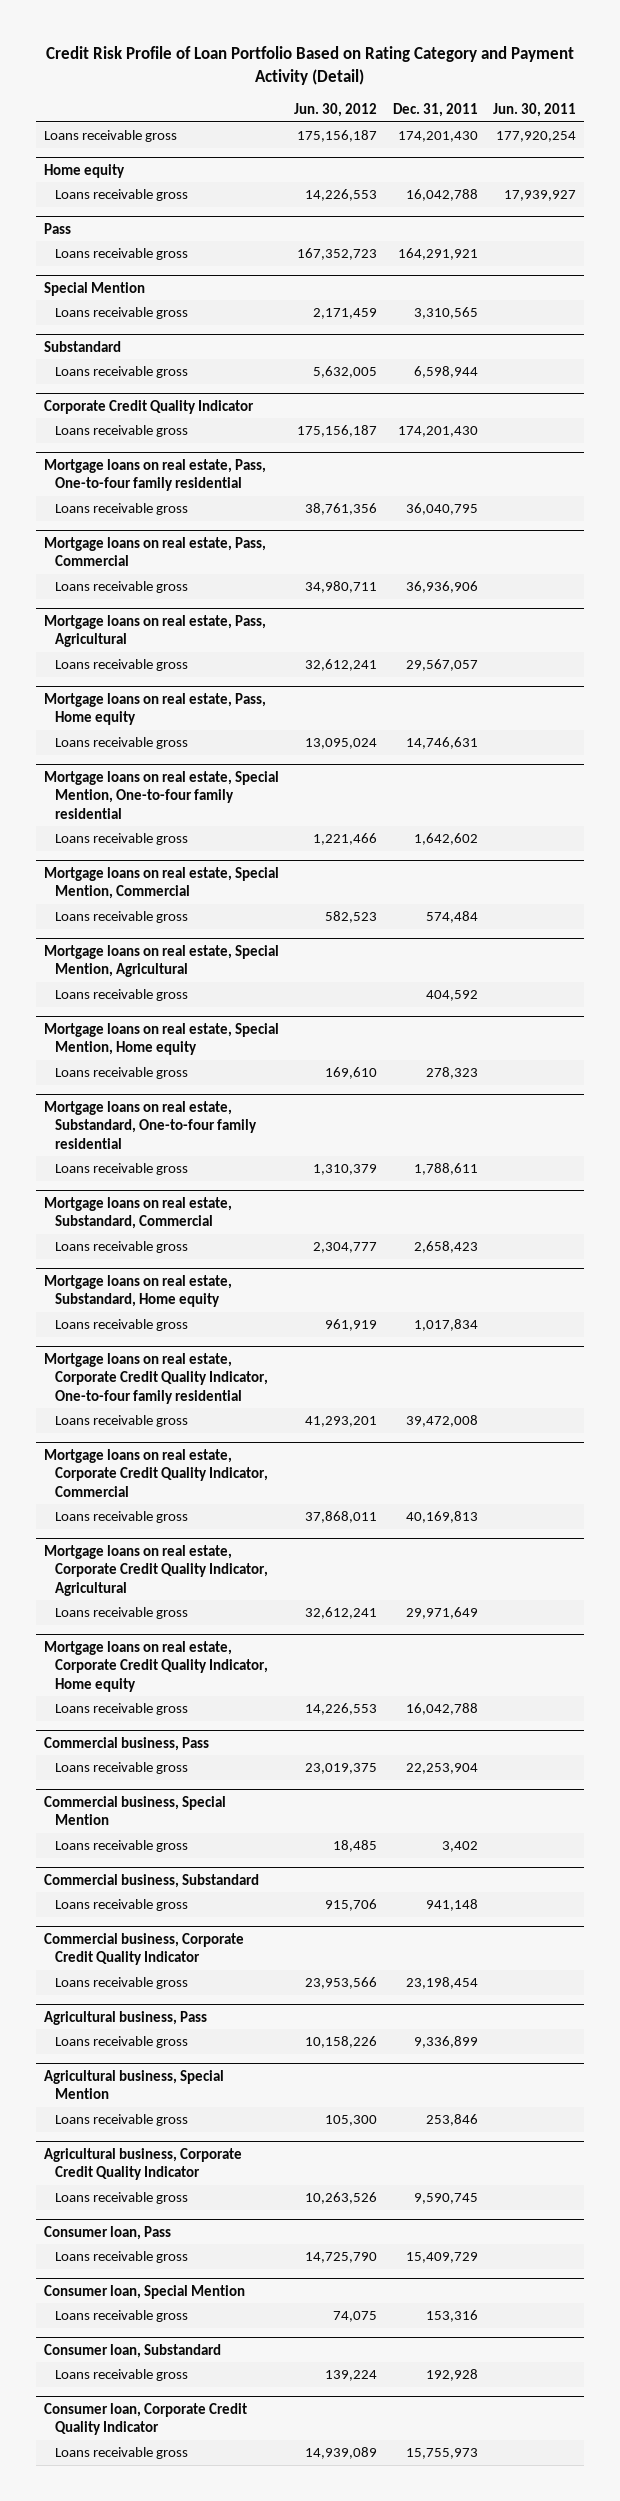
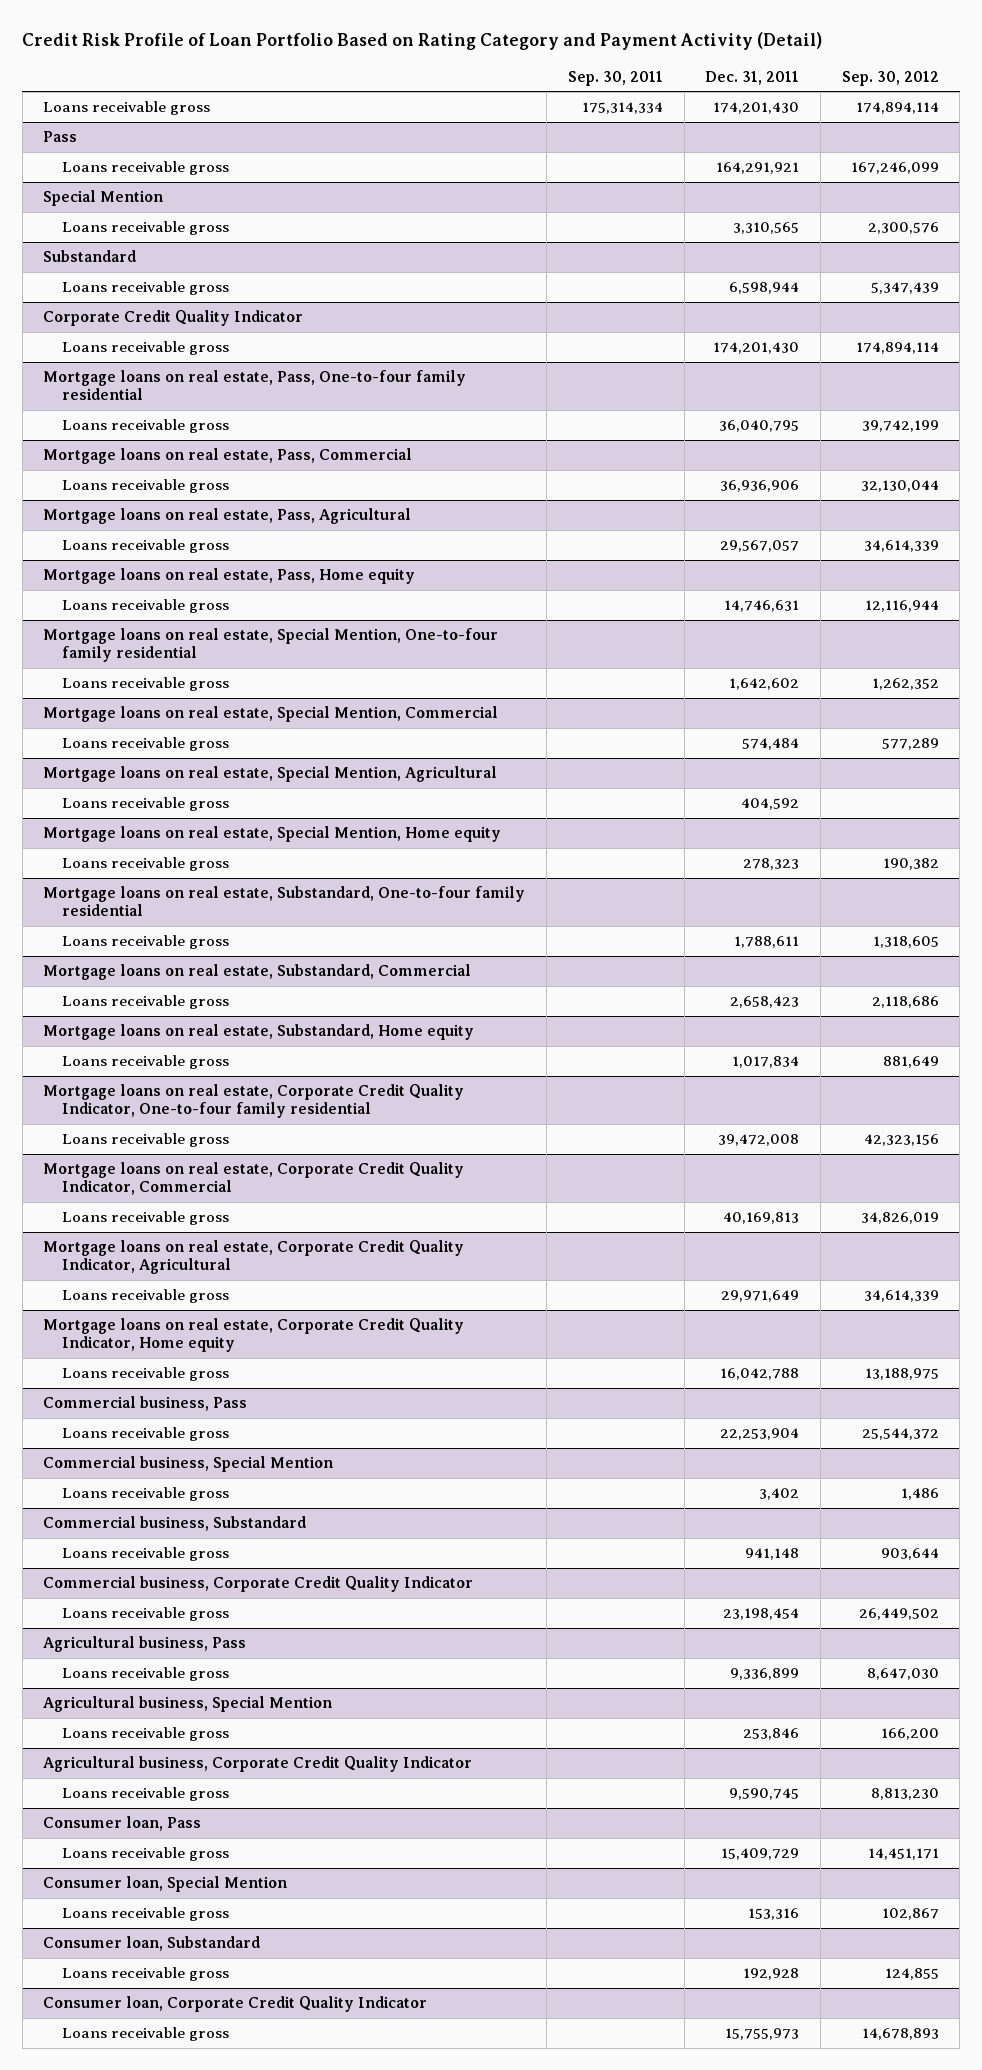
- | Jun. 30, 2012 | Dec. 31, 2011 | Jun. 30, 2011
+ | Sep. 30, 2011 | Dec. 31, 2011 | Sep. 30, 2012
- Home equity
- Loans receivable gross | 14,226,553 | 16,042,788 | 17,939,927

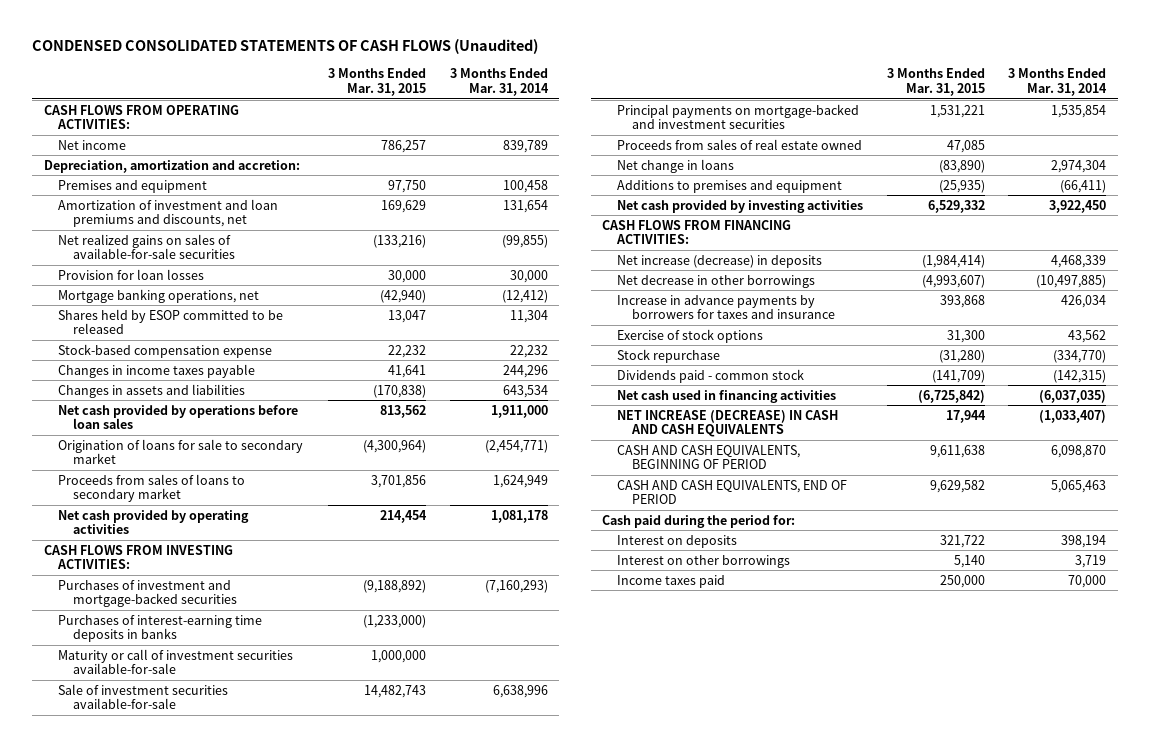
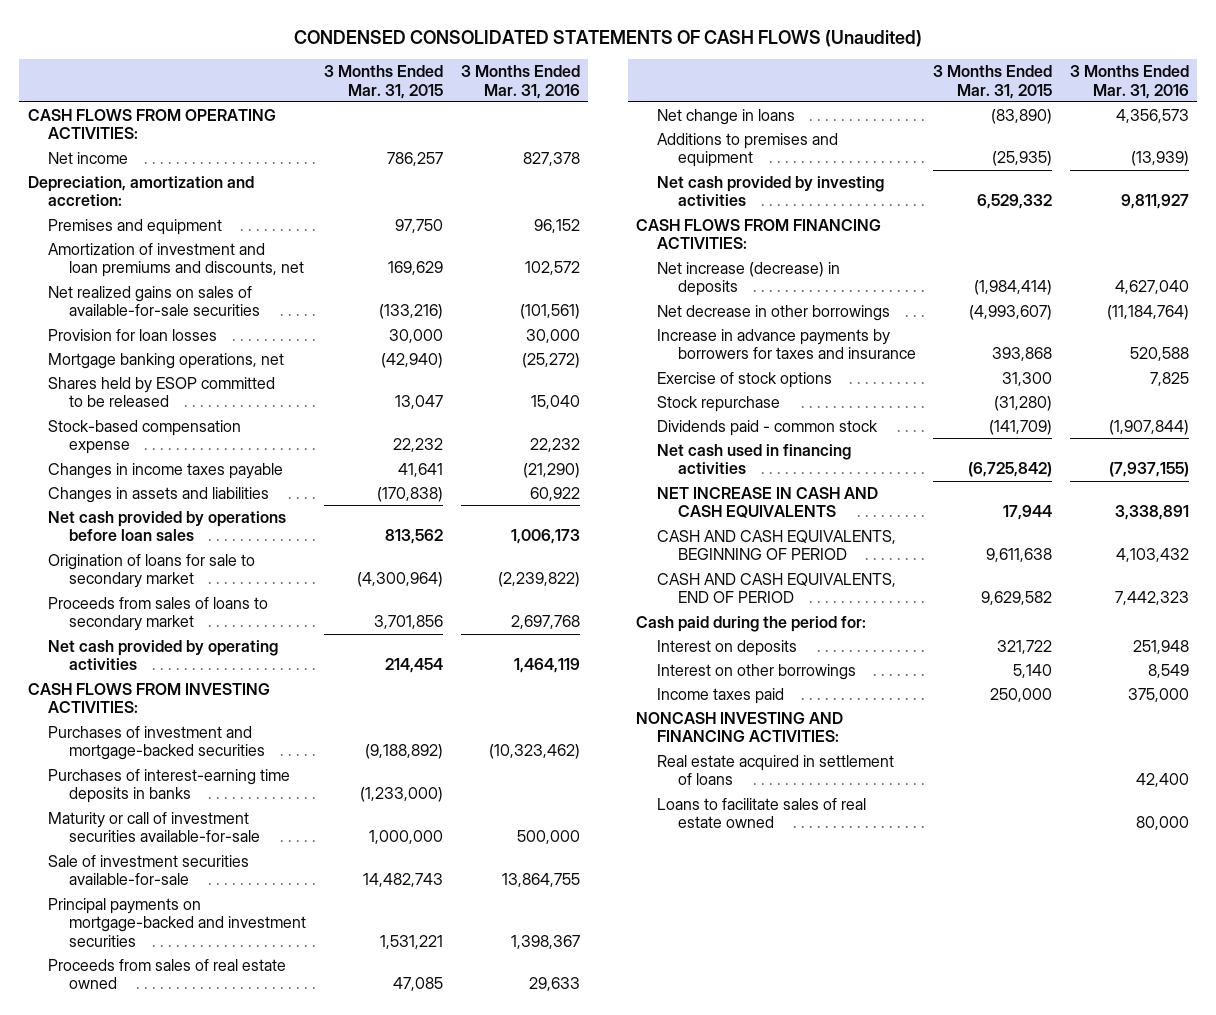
- | 3 Months Ended Mar. 31, 2015 | 3 Months Ended Mar. 31, 2014
+ | 3 Months Ended Mar. 31, 2015 | 3 Months Ended Mar. 31, 2016
- NET INCREASE (DECREASE) IN CASH AND CASH EQUIVALENTS | 17,944 | (1,033,407)
+ NET INCREASE IN CASH AND CASH EQUIVALENTS | 17,944 | 3,338,891
+ NONCASH INVESTING AND FINANCING ACTIVITIES:
+ Real estate acquired in settlement of loans | | 42,400
+ Loans to facilitate sales of real estate owned | | 80,000

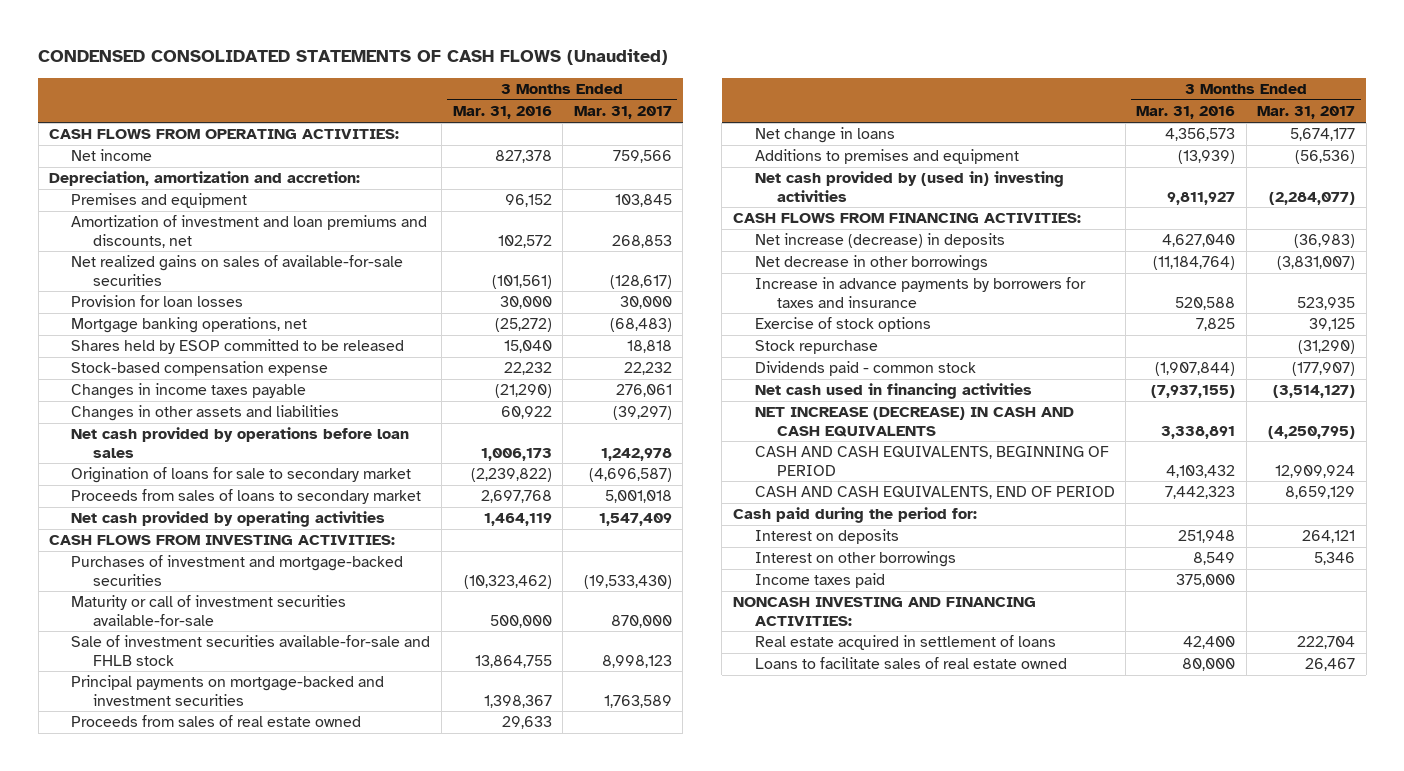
- | 3 Months Ended Mar. 31, 2015 | 3 Months Ended Mar. 31, 2016
+ | 3 Months Ended Mar. 31, 2016 | 3 Months Ended Mar. 31, 2017
- Changes in assets and liabilities | (170,838) | 60,922
+ Changes in other assets and liabilities | 60,922 | (39,297)
- Purchases of interest-earning time deposits in banks | (1,233,000) |
- Sale of investment securities available-for-sale | 14,482,743 | 13,864,755
+ Sale of investment securities available-for-sale and FHLB stock | 13,864,755 | 8,998,123
- Net cash provided by investing activities | 6,529,332 | 9,811,927
+ Net cash provided by (used in) investing activities | 9,811,927 | (2,284,077)
- NET INCREASE IN CASH AND CASH EQUIVALENTS | 17,944 | 3,338,891
+ NET INCREASE (DECREASE) IN CASH AND CASH EQUIVALENTS | 3,338,891 | (4,250,795)

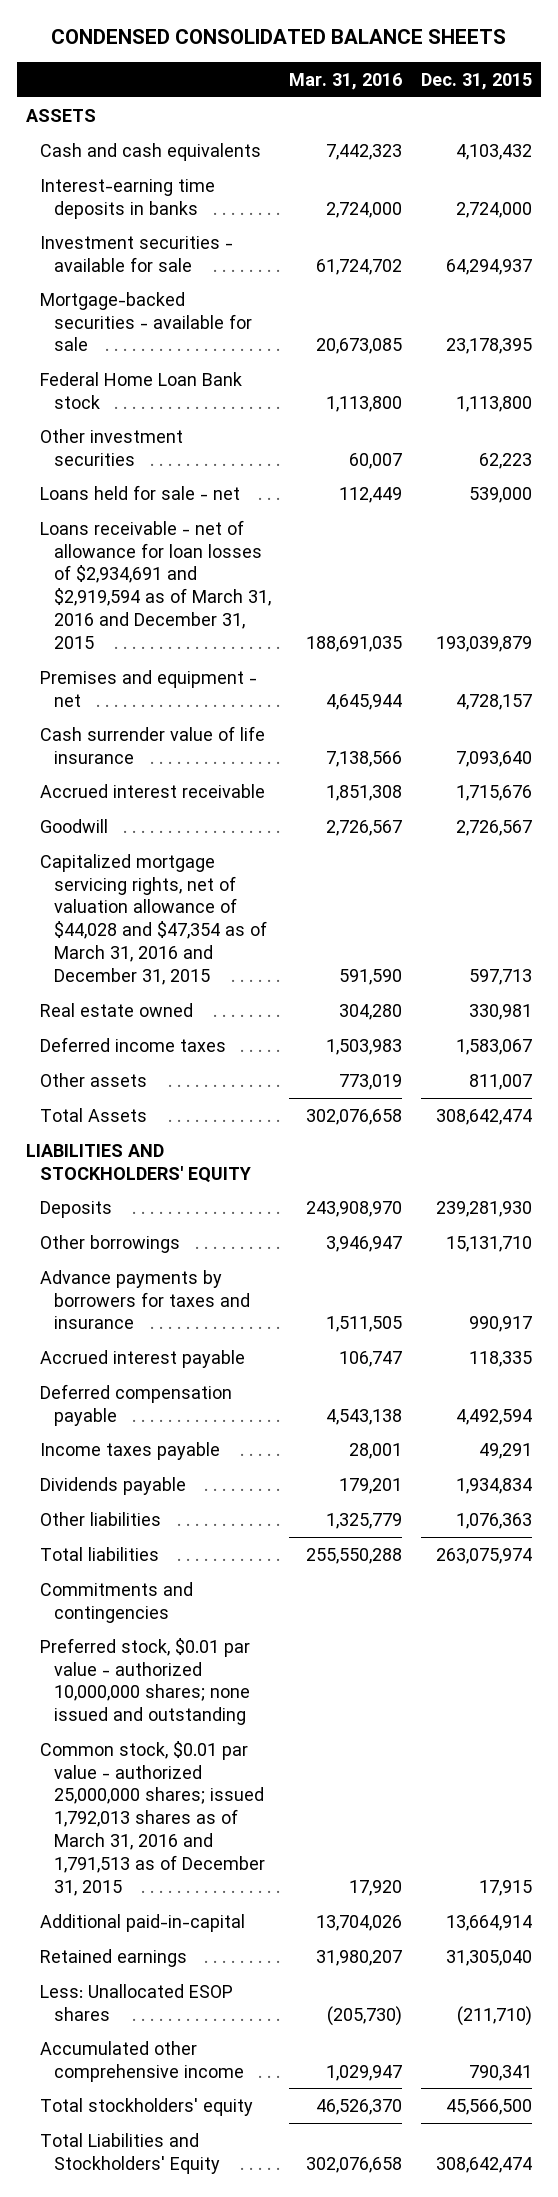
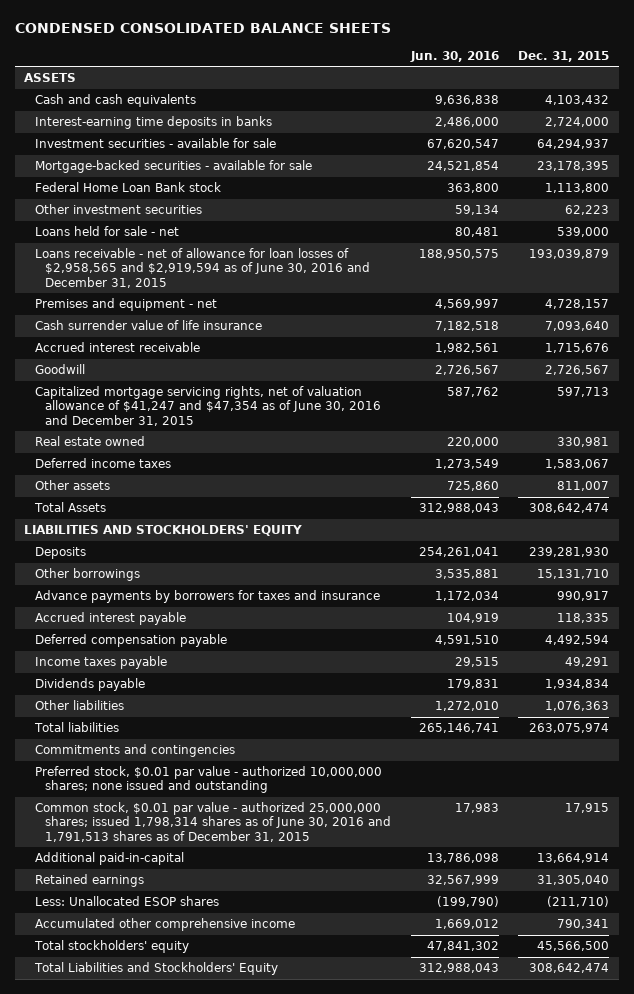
- | Mar. 31, 2016 | Dec. 31, 2015
+ | Jun. 30, 2016 | Dec. 31, 2015
- Loans receivable - net of allowance for loan losses of $2,934,691 and $2,919,594 as of March 31, 2016 and December 31, 2015 | 188,691,035 | 193,039,879
+ Loans receivable - net of allowance for loan losses of $2,958,565 and $2,919,594 as of June 30, 2016 and December 31, 2015 | 188,950,575 | 193,039,879
- Capitalized mortgage servicing rights, net of valuation allowance of $44,028 and $47,354 as of March 31, 2016 and December 31, 2015 | 591,590 | 597,713
+ Capitalized mortgage servicing rights, net of valuation allowance of $41,247 and $47,354 as of June 30, 2016 and December 31, 2015 | 587,762 | 597,713
- Common stock, $0.01 par value - authorized 25,000,000 shares; issued 1,792,013 shares as of March 31, 2016 and 1,791,513 as of December 31, 2015 | 17,920 | 17,915
+ Common stock, $0.01 par value - authorized 25,000,000 shares; issued 1,798,314 shares as of June 30, 2016 and 1,791,513 shares as of December 31, 2015 | 17,983 | 17,915

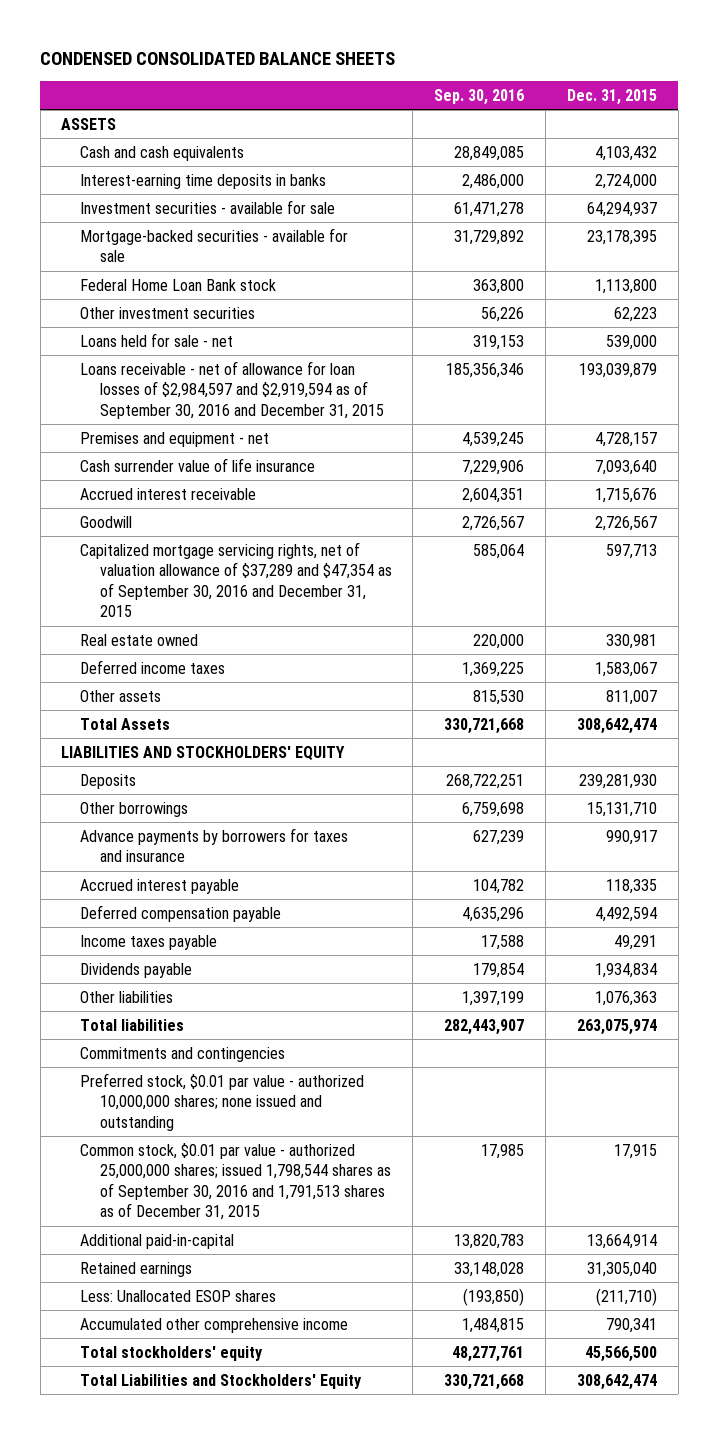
- | Jun. 30, 2016 | Dec. 31, 2015
+ | Sep. 30, 2016 | Dec. 31, 2015
- Loans receivable - net of allowance for loan losses of $2,958,565 and $2,919,594 as of June 30, 2016 and December 31, 2015 | 188,950,575 | 193,039,879
+ Loans receivable - net of allowance for loan losses of $2,984,597 and $2,919,594 as of September 30, 2016 and December 31, 2015 | 185,356,346 | 193,039,879
- Capitalized mortgage servicing rights, net of valuation allowance of $41,247 and $47,354 as of June 30, 2016 and December 31, 2015 | 587,762 | 597,713
+ Capitalized mortgage servicing rights, net of valuation allowance of $37,289 and $47,354 as of September 30, 2016 and December 31, 2015 | 585,064 | 597,713
- Common stock, $0.01 par value - authorized 25,000,000 shares; issued 1,798,314 shares as of June 30, 2016 and 1,791,513 shares as of December 31, 2015 | 17,983 | 17,915
+ Common stock, $0.01 par value - authorized 25,000,000 shares; issued 1,798,544 shares as of September 30, 2016 and 1,791,513 shares as of December 31, 2015 | 17,985 | 17,915

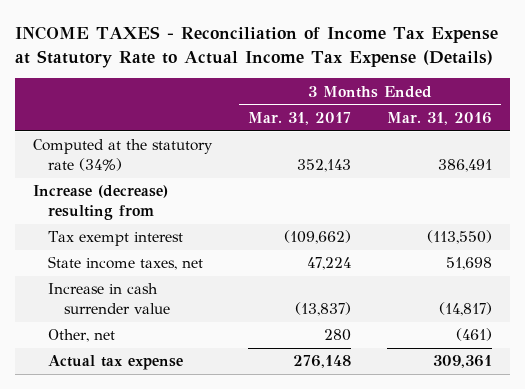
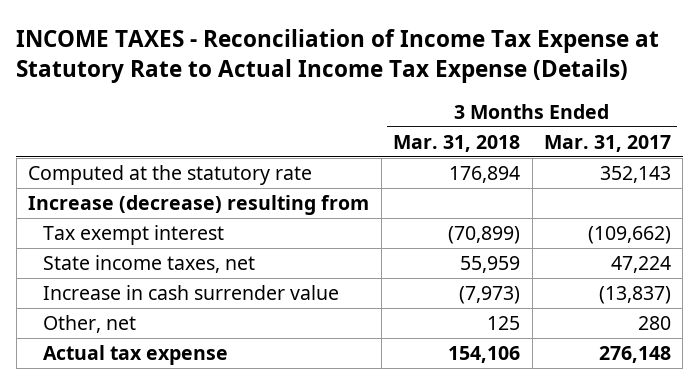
- | 3 Months Ended Mar. 31, 2017 | 3 Months Ended Mar. 31, 2016
+ | 3 Months Ended Mar. 31, 2018 | 3 Months Ended Mar. 31, 2017
- Computed at the statutory rate (34%) | 352,143 | 386,491
+ Computed at the statutory rate | 176,894 | 352,143

